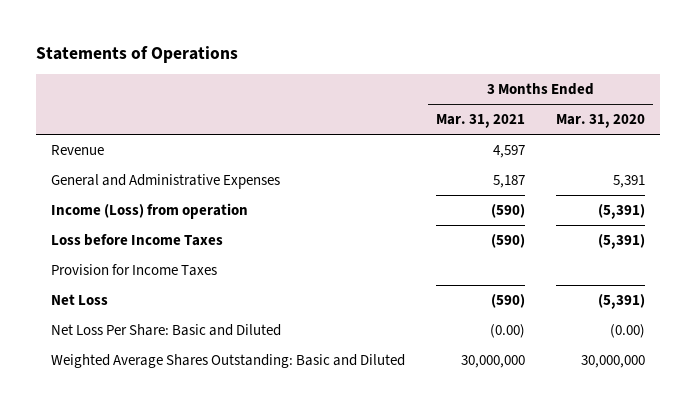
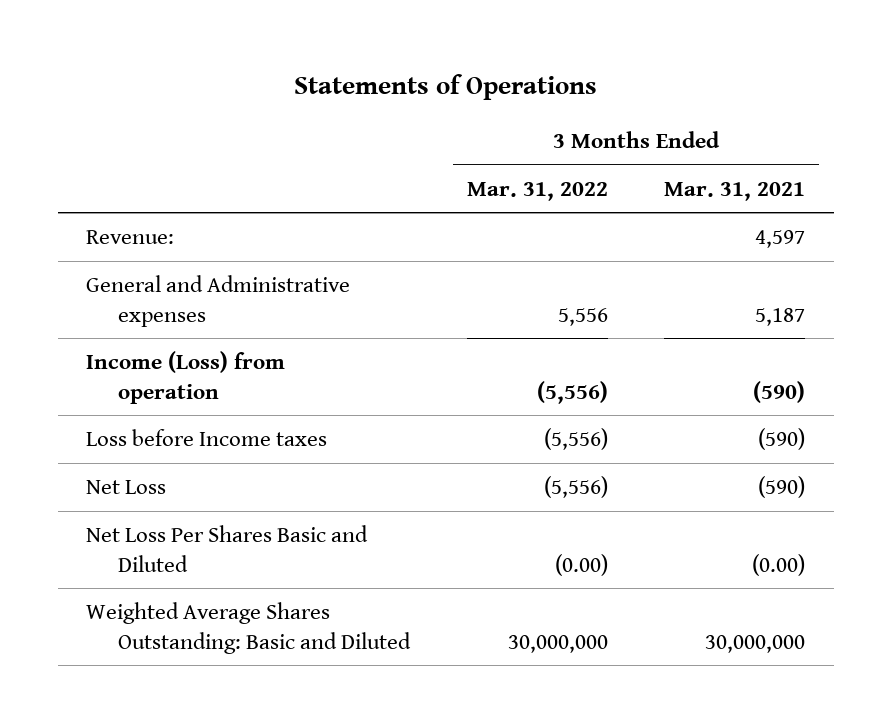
- | 3 Months Ended Mar. 31, 2021 | 3 Months Ended Mar. 31, 2020
+ | 3 Months Ended Mar. 31, 2022 | 3 Months Ended Mar. 31, 2021
- Revenue | 4,597 |
- General and Administrative Expenses | 5,187 | 5,391
+ Revenue: | | 4,597
+ General and Administrative expenses | 5,556 | 5,187
- Loss before Income Taxes | (590) | (5,391)
- Provision for Income Taxes
+ Loss before Income taxes | (5,556) | (590)
- Net Loss Per Share: Basic and Diluted | (0.00) | (0.00)
+ Net Loss Per Shares Basic and Diluted | (0.00) | (0.00)

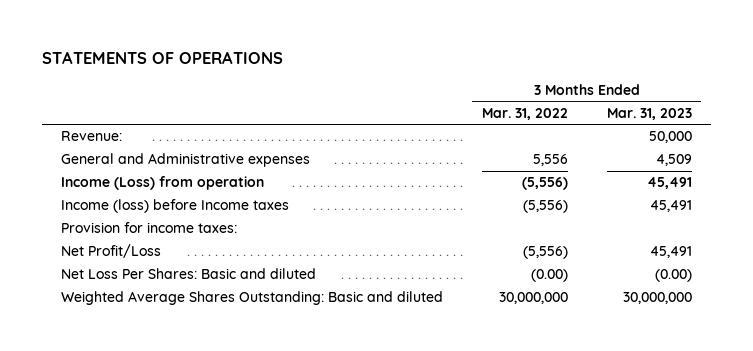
- Statements of Operations
+ STATEMENTS OF OPERATIONS
- | 3 Months Ended Mar. 31, 2022 | 3 Months Ended Mar. 31, 2021
+ | 3 Months Ended Mar. 31, 2022 | 3 Months Ended Mar. 31, 2023
- Loss before Income taxes | (5,556) | (590)
- Net Loss | (5,556) | (590)
- Net Loss Per Shares Basic and Diluted | (0.00) | (0.00)
- Weighted Average Shares Outstanding: Basic and Diluted | 30,000,000 | 30,000,000
+ Income (loss) before Income taxes | (5,556) | 45,491
+ Provision for income taxes:
+ Net Profit/Loss | (5,556) | 45,491
+ Net Loss Per Shares: Basic and diluted | (0.00) | (0.00)
+ Weighted Average Shares Outstanding: Basic and diluted | 30,000,000 | 30,000,000

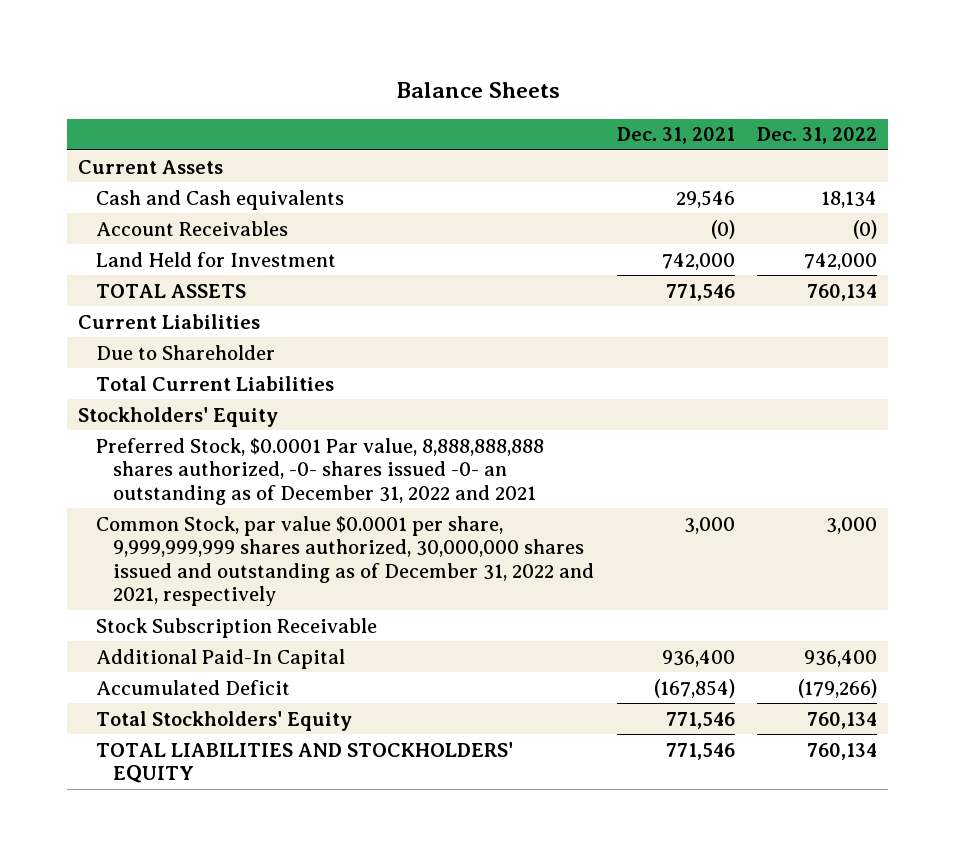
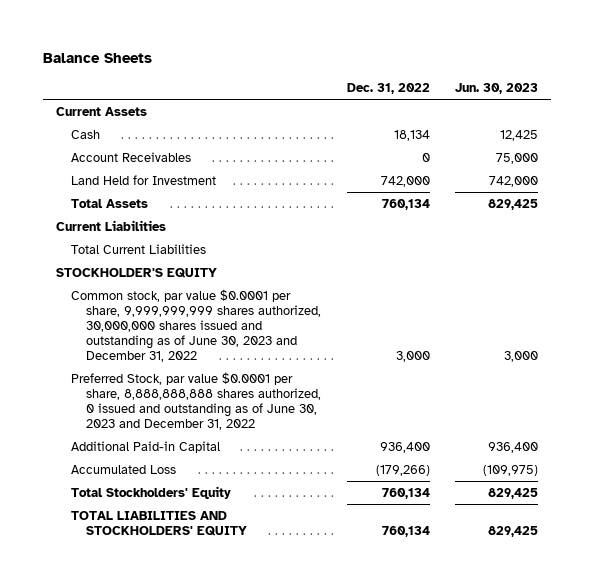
- | Dec. 31, 2021 | Dec. 31, 2022
+ | Dec. 31, 2022 | Jun. 30, 2023
- Cash and Cash equivalents | 29,546 | 18,134
- Account Receivables | (0) | (0)
+ Cash | 18,134 | 12,425
+ Account Receivables | 0 | 75,000
- TOTAL ASSETS | 771,546 | 760,134
+ Total Assets | 760,134 | 829,425
- Due to Shareholder
- Stockholders' Equity
- Preferred Stock, $0.0001 Par value, 8,888,888,888 shares authorized, -0- shares issued -0- an outstanding as of December 31, 2022 and 2021
- Common Stock, par value $0.0001 per share, 9,999,999,999 shares authorized, 30,000,000 shares issued and outstanding as of December 31, 2022 and 2021, respectively | 3,000 | 3,000
- Stock Subscription Receivable
- Additional Paid-In Capital | 936,400 | 936,400
- Accumulated Deficit | (167,854) | (179,266)
+ STOCKHOLDER'S EQUITY
+ Common stock, par value $0.0001 per share, 9,999,999,999 shares authorized, 30,000,000 shares issued and outstanding as of June 30, 2023 and December 31, 2022 | 3,000 | 3,000
+ Preferred Stock, par value $0.0001 per share, 8,888,888,888 shares authorized, 0 issued and outstanding as of June 30, 2023 and December 31, 2022
+ Additional Paid-in Capital | 936,400 | 936,400
+ Accumulated Loss | (179,266) | (109,975)

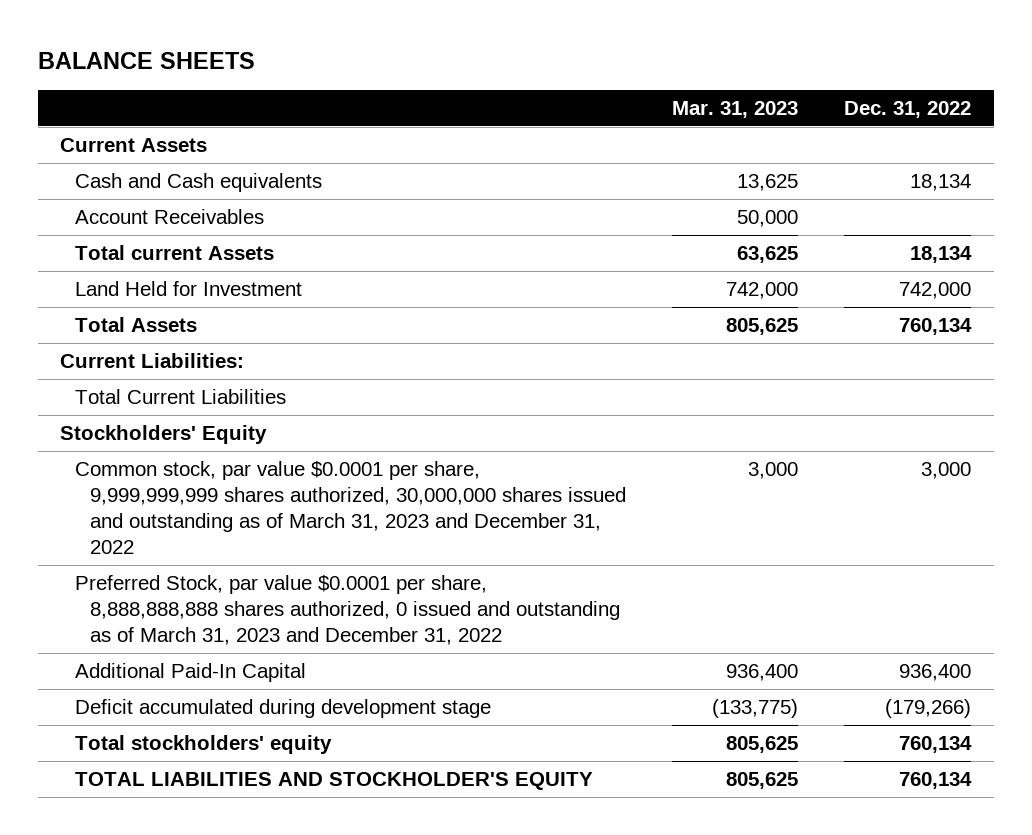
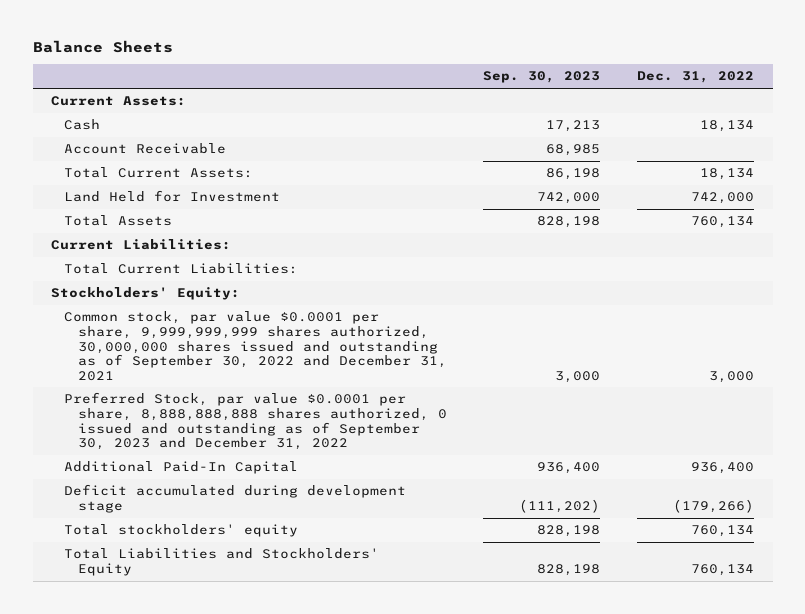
- BALANCE SHEETS
+ Balance Sheets
- | Mar. 31, 2023 | Dec. 31, 2022
+ | Sep. 30, 2023 | Dec. 31, 2022
- Current Assets
- Cash and Cash equivalents | 13,625 | 18,134
- Account Receivables | 50,000 |
- Total current Assets | 63,625 | 18,134
+ Current Assets:
+ Cash | 17,213 | 18,134
+ Account Receivable | 68,985 |
+ Total Current Assets: | 86,198 | 18,134
- Total Current Liabilities
- Stockholders' Equity
- Common stock, par value $0.0001 per share, 9,999,999,999 shares authorized, 30,000,000 shares issued and outstanding as of March 31, 2023 and December 31, 2022 | 3,000 | 3,000
- Preferred Stock, par value $0.0001 per share, 8,888,888,888 shares authorized, 0 issued and outstanding as of March 31, 2023 and December 31, 2022
+ Total Current Liabilities:
+ Stockholders' Equity:
+ Common stock, par value $0.0001 per share, 9,999,999,999 shares authorized, 30,000,000 shares issued and outstanding as of September 30, 2022 and December 31, 2021 | 3,000 | 3,000
+ Preferred Stock, par value $0.0001 per share, 8,888,888,888 shares authorized, 0 issued and outstanding as of September 30, 2023 and December 31, 2022
- TOTAL LIABILITIES AND STOCKHOLDER'S EQUITY | 805,625 | 760,134
+ Total Liabilities and Stockholders' Equity | 828,198 | 760,134

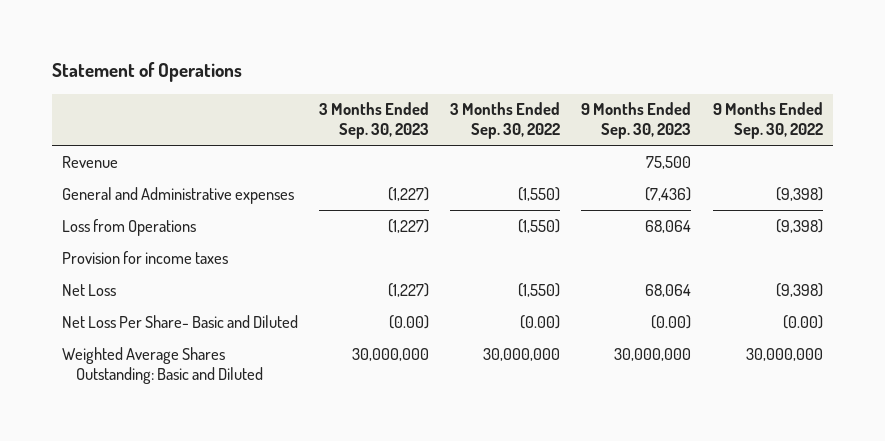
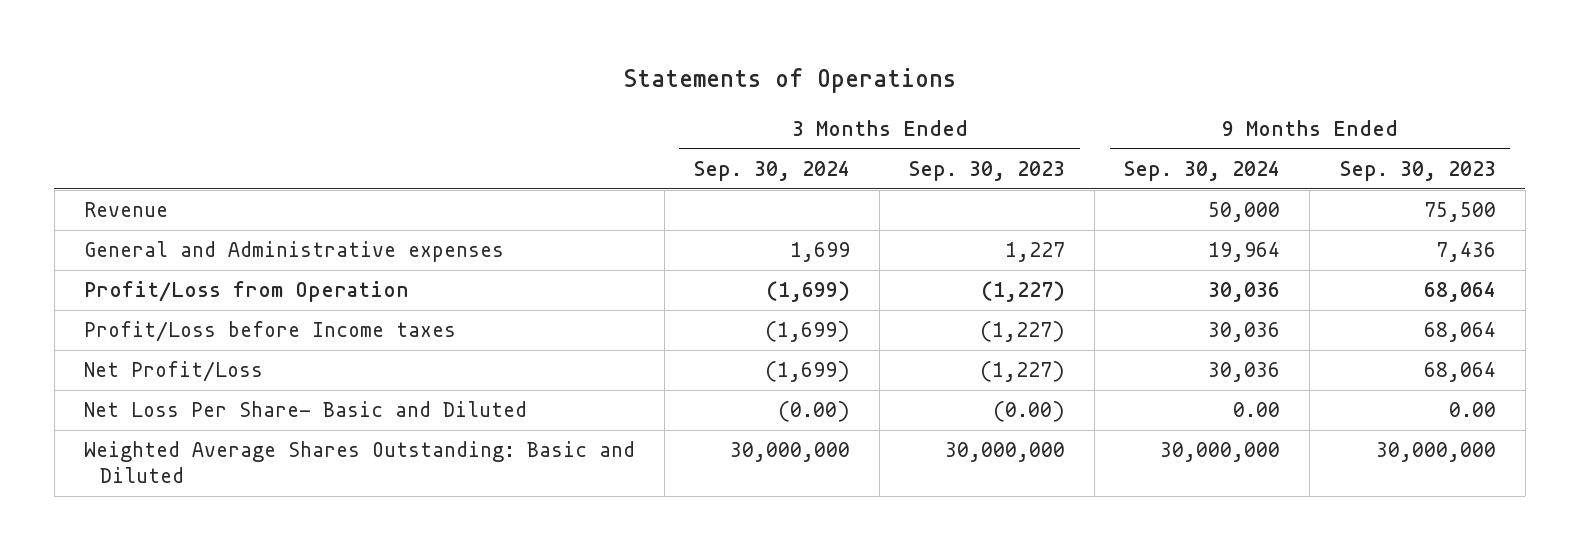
- Statement of Operations
+ Statements of Operations
- | 3 Months Ended Sep. 30, 2023 | 3 Months Ended Sep. 30, 2022 | 9 Months Ended Sep. 30, 2023 | 9 Months Ended Sep. 30, 2022
+ | 3 Months Ended Sep. 30, 2024 | 3 Months Ended Sep. 30, 2023 | 9 Months Ended Sep. 30, 2024 | 9 Months Ended Sep. 30, 2023
- General and Administrative expenses | (1,227) | (1,550) | (7,436) | (9,398)
- Loss from Operations | (1,227) | (1,550) | 68,064 | (9,398)
- Provision for income taxes
- Net Loss | (1,227) | (1,550) | 68,064 | (9,398)
- Net Loss Per Share- Basic and Diluted | (0.00) | (0.00) | (0.00) | (0.00)
+ General and Administrative expenses | 1,699 | 1,227 | 19,964 | 7,436
+ Profit/Loss from Operation | (1,699) | (1,227) | 30,036 | 68,064
+ Profit/Loss before Income taxes | (1,699) | (1,227) | 30,036 | 68,064
+ Net Profit/Loss | (1,699) | (1,227) | 30,036 | 68,064
+ Net Loss Per Share- Basic and Diluted | (0.00) | (0.00) | 0.00 | 0.00

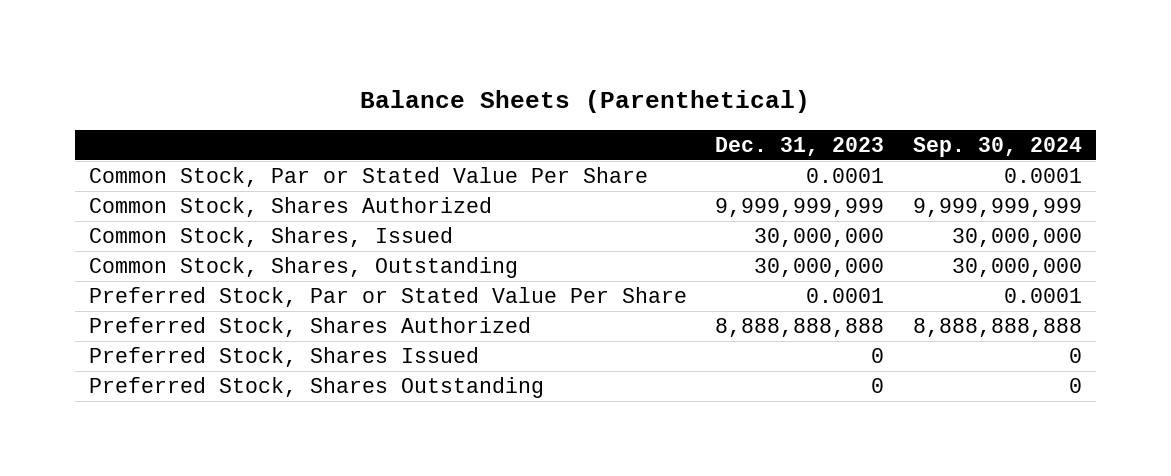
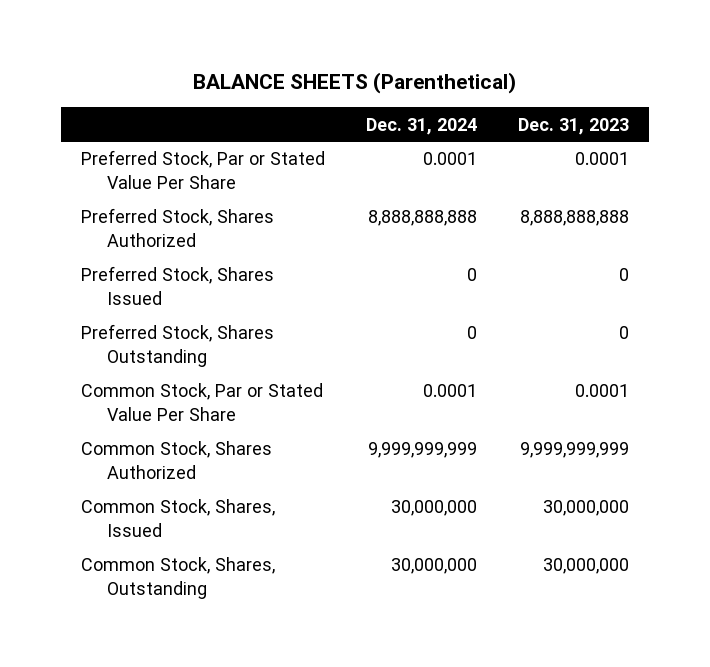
- Balance Sheets (Parenthetical)
+ BALANCE SHEETS (Parenthetical)
- | Dec. 31, 2023 | Sep. 30, 2024
+ | Dec. 31, 2024 | Dec. 31, 2023
moved down: Common Stock, Par or Stated Value Per Share | 0.0001 | 0.0001
moved down: Common Stock, Shares Authorized | 9,999,999,999 | 9,999,999,999
moved down: Common Stock, Shares, Issued | 30,000,000 | 30,000,000
moved down: Common Stock, Shares, Outstanding | 30,000,000 | 30,000,000

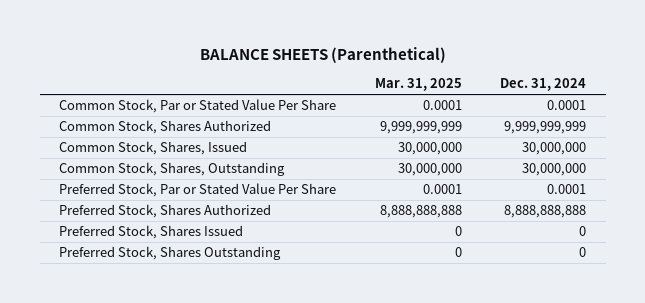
- | Dec. 31, 2024 | Dec. 31, 2023
+ | Mar. 31, 2025 | Dec. 31, 2024
moved down: Preferred Stock, Par or Stated Value Per Share | 0.0001 | 0.0001
moved down: Preferred Stock, Shares Authorized | 8,888,888,888 | 8,888,888,888
moved down: Preferred Stock, Shares Issued | 0 | 0
moved down: Preferred Stock, Shares Outstanding | 0 | 0

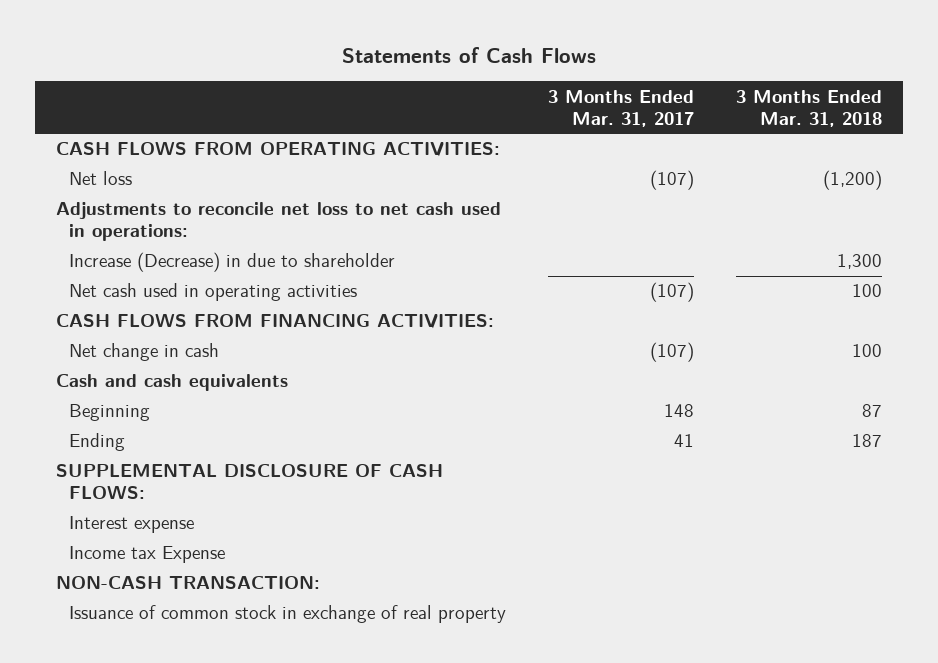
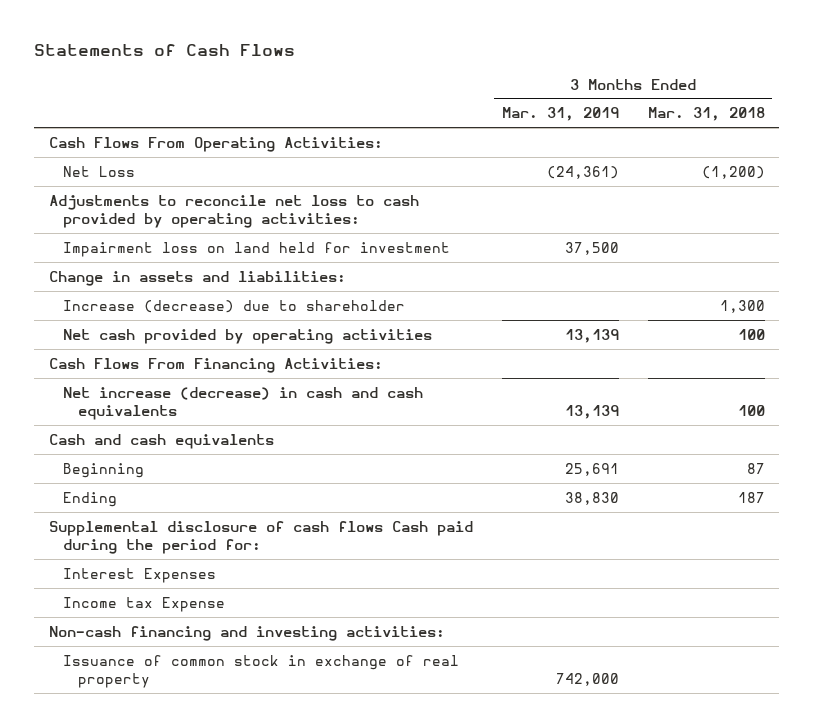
- | 3 Months Ended Mar. 31, 2017 | 3 Months Ended Mar. 31, 2018
+ | 3 Months Ended Mar. 31, 2019 | 3 Months Ended Mar. 31, 2018
- CASH FLOWS FROM OPERATING ACTIVITIES:
- Net loss | (107) | (1,200)
- Adjustments to reconcile net loss to net cash used in operations:
- Increase (Decrease) in due to shareholder | | 1,300
- Net cash used in operating activities | (107) | 100
- CASH FLOWS FROM FINANCING ACTIVITIES:
- Net change in cash | (107) | 100
+ Cash Flows From Operating Activities:
+ Net Loss | (24,361) | (1,200)
+ Adjustments to reconcile net loss to cash provided by operating activities:
+ Impairment loss on land held for investment | 37,500 |
+ Change in assets and liabilities:
+ Increase (decrease) due to shareholder | | 1,300
+ Net cash provided by operating activities | 13,139 | 100
+ Cash Flows From Financing Activities:
+ Net increase (decrease) in cash and cash equivalents | 13,139 | 100
- SUPPLEMENTAL DISCLOSURE OF CASH FLOWS:
- Interest expense
+ Supplemental disclosure of cash flows Cash paid during the period for:
+ Interest Expenses
- NON-CASH TRANSACTION:
+ Non-cash financing and investing activities:

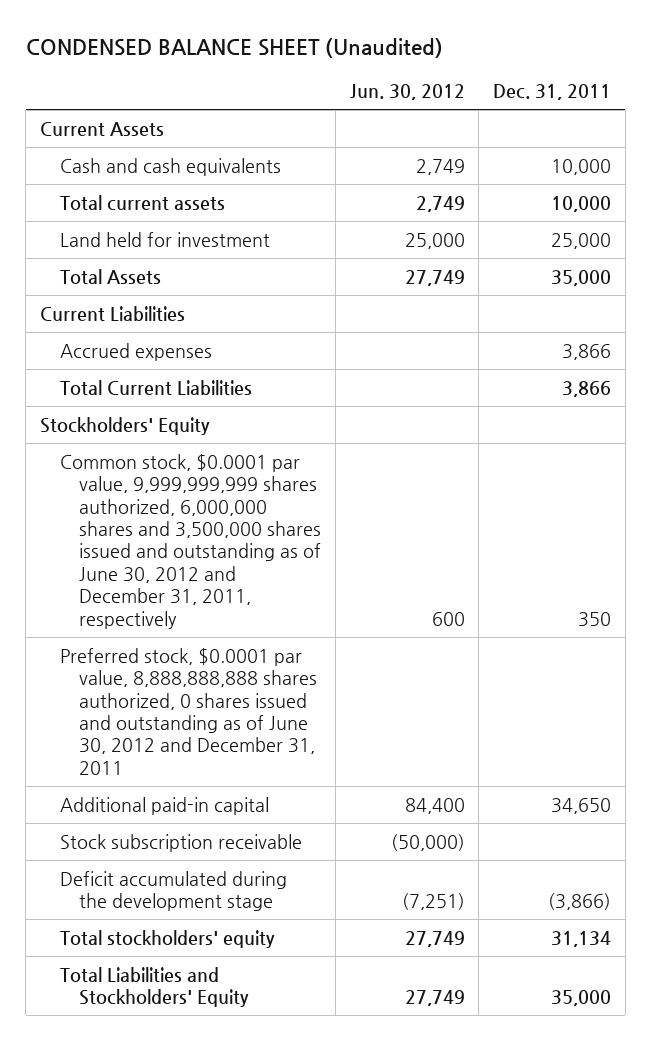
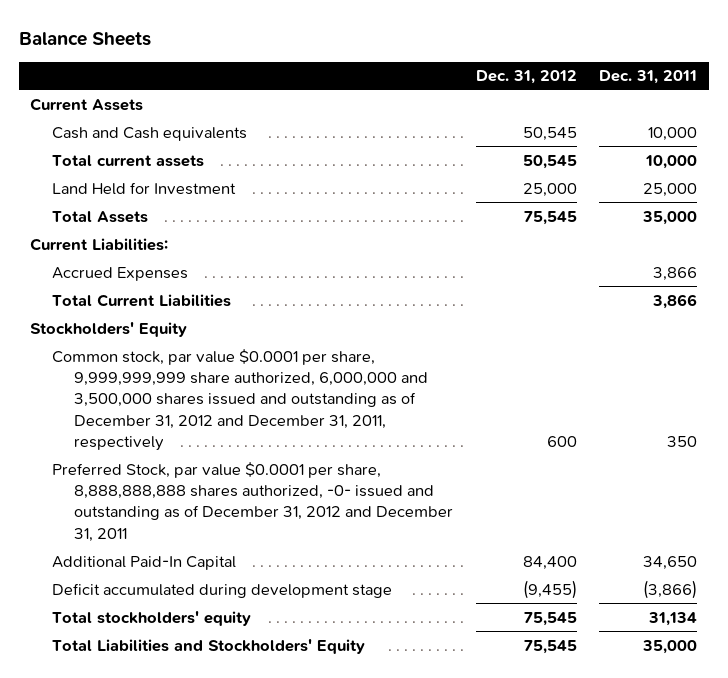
- CONDENSED BALANCE SHEET (Unaudited)
+ Balance Sheets
- | Jun. 30, 2012 | Dec. 31, 2011
+ | Dec. 31, 2012 | Dec. 31, 2011
- Cash and cash equivalents | 2,749 | 10,000
+ Cash and Cash equivalents | 50,545 | 10,000
- Land held for investment | 25,000 | 25,000
+ Land Held for Investment | 25,000 | 25,000
- Current Liabilities
- Accrued expenses | | 3,866
+ Current Liabilities:
+ Accrued Expenses | | 3,866
- Common stock, $0.0001 par value, 9,999,999,999 shares authorized, 6,000,000 shares and 3,500,000 shares issued and outstanding as of June 30, 2012 and December 31, 2011, respectively | 600 | 350
- Preferred stock, $0.0001 par value, 8,888,888,888 shares authorized, 0 shares issued and outstanding as of June 30, 2012 and December 31, 2011
- Additional paid-in capital | 84,400 | 34,650
- Stock subscription receivable | (50,000) |
- Deficit accumulated during the development stage | (7,251) | (3,866)
+ Common stock, par value $0.0001 per share, 9,999,999,999 share authorized, 6,000,000 and 3,500,000 shares issued and outstanding as of December 31, 2012 and December 31, 2011, respectively | 600 | 350
+ Preferred Stock, par value $0.0001 per share, 8,888,888,888 shares authorized, -0- issued and outstanding as of December 31, 2012 and December 31, 2011
+ Additional Paid-In Capital | 84,400 | 34,650
+ Deficit accumulated during development stage | (9,455) | (3,866)

